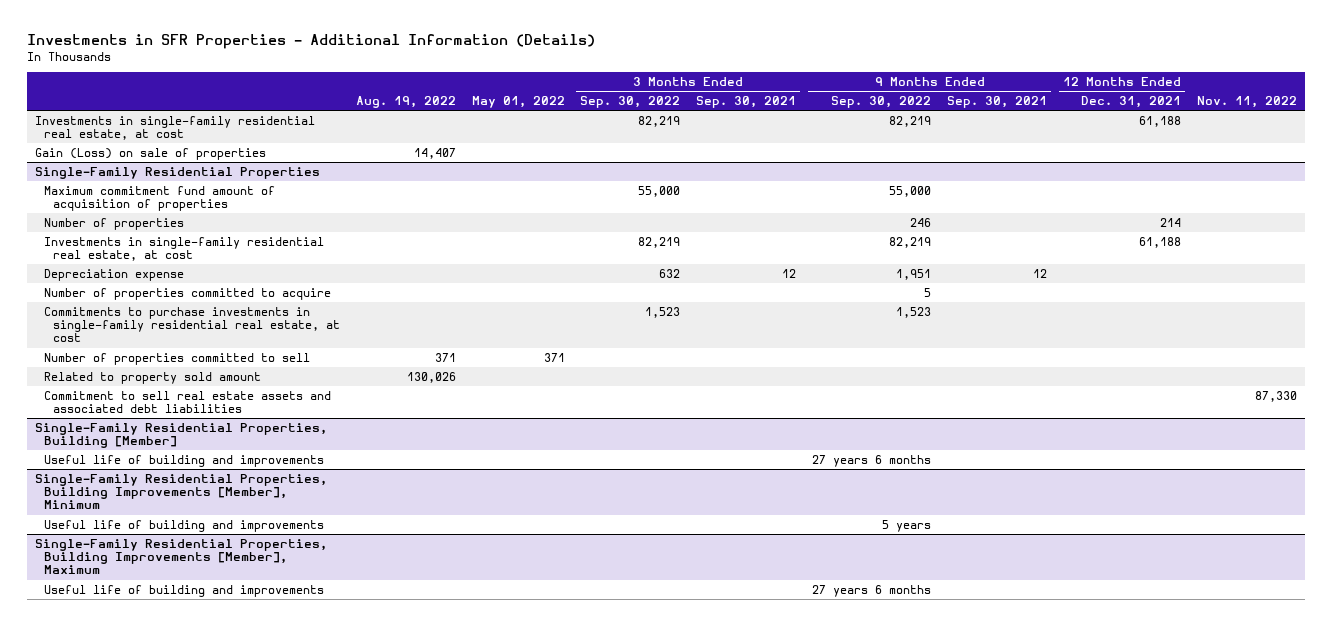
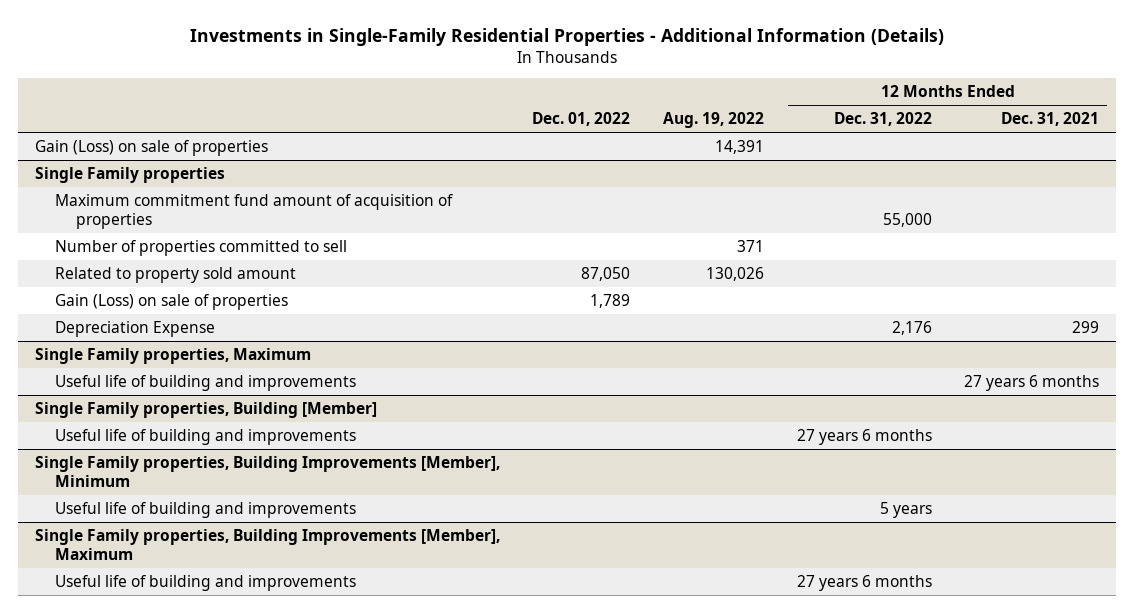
- Investments in SFR Properties - Additional Information (Details)
+ Investments in Single-Family Residential Properties - Additional Information (Details)
- | Aug. 19, 2022 | May 01, 2022 | 3 Months Ended Sep. 30, 2022 | 3 Months Ended Sep. 30, 2021 | 9 Months Ended Sep. 30, 2022 | 9 Months Ended Sep. 30, 2021 | 12 Months Ended Dec. 31, 2021 | Nov. 11, 2022
+ | Dec. 01, 2022 | Aug. 19, 2022 | 12 Months Ended Dec. 31, 2022 | 12 Months Ended Dec. 31, 2021
- Investments in single-family residential real estate, at cost | | | 82,219 | | 82,219 | | 61,188 |
- Gain (Loss) on sale of properties | 14,407 | | | | | | |
- Single-Family Residential Properties
+ Gain (Loss) on sale of properties | | 14,391 | |
+ Single Family properties
- Number of properties | | | | | 246 | | 214 |
- Investments in single-family residential real estate, at cost | | | 82,219 | | 82,219 | | 61,188 |
- Depreciation expense | | | 632 | 12 | 1,951 | 12 | |
- Number of properties committed to acquire | | | | | 5 | | |
- Commitments to purchase investments in single-family residential real estate, at cost | | | 1,523 | | 1,523 | | |
- Commitment to sell real estate assets and associated debt liabilities | | | | | | | | 87,330
- Single-Family Residential Properties, Building [Member]
+ Gain (Loss) on sale of properties | 1,789 | | |
+ Depreciation Expense | | | 2,176 | 299
+ Single Family properties, Maximum
+ Useful life of building and improvements | | | | 27 years 6 months
+ Single Family properties, Building [Member]
- Single-Family Residential Properties, Building Improvements [Member], Minimum
+ Single Family properties, Building Improvements [Member], Minimum
- Single-Family Residential Properties, Building Improvements [Member], Maximum
+ Single Family properties, Building Improvements [Member], Maximum

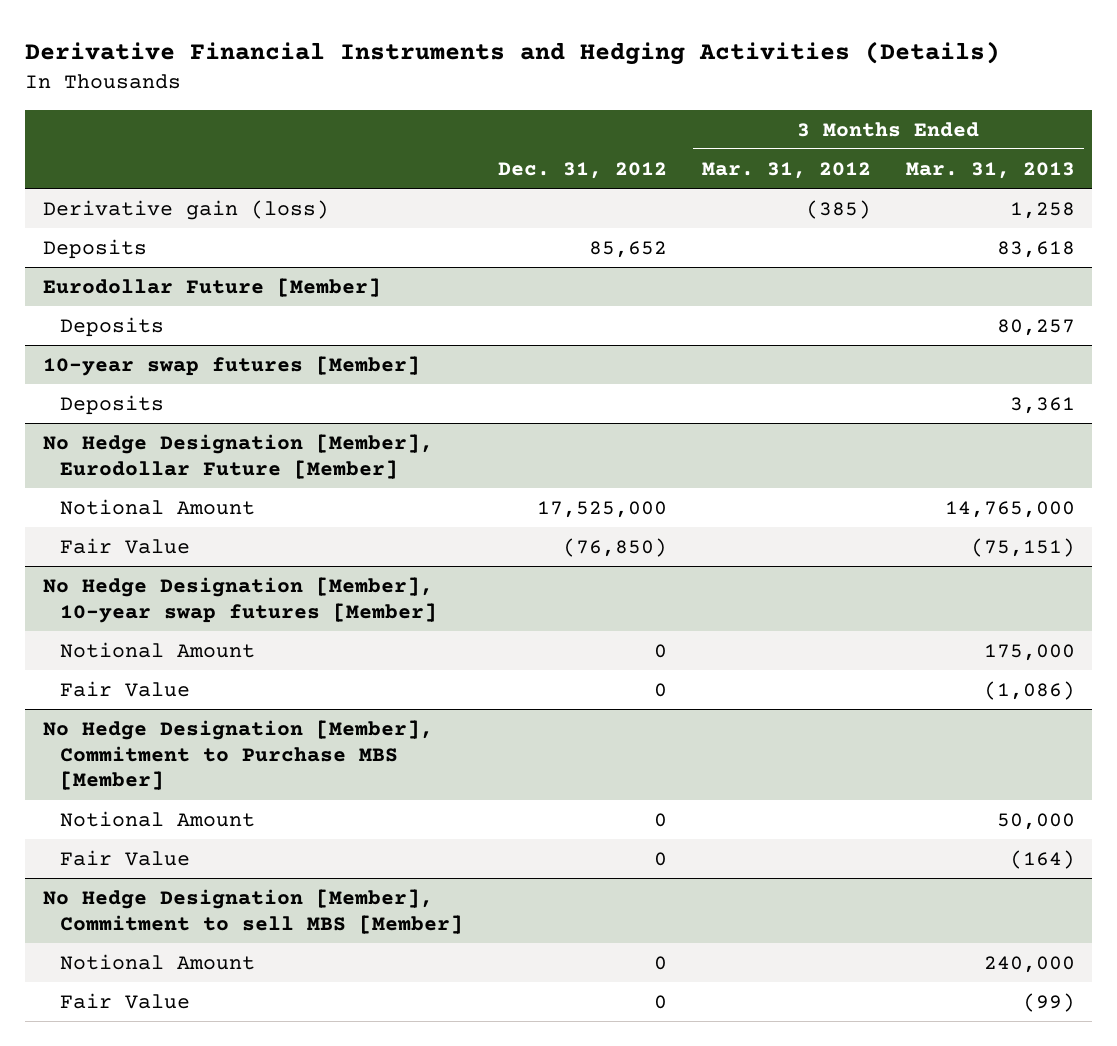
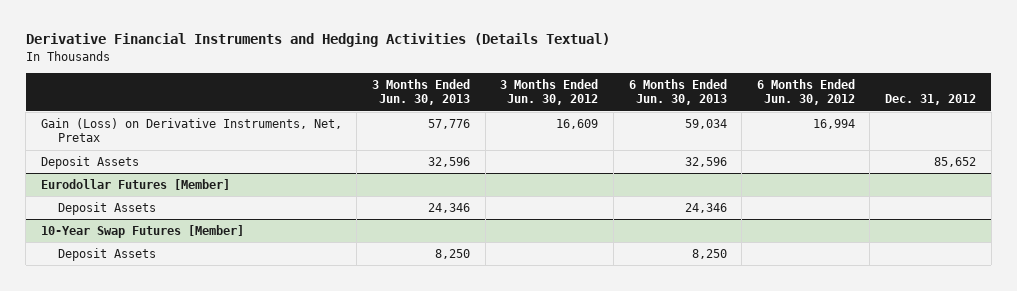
- Derivative Financial Instruments and Hedging Activities (Details)
+ Derivative Financial Instruments and Hedging Activities (Details Textual)
- | Dec. 31, 2012 | 3 Months Ended Mar. 31, 2012 | 3 Months Ended Mar. 31, 2013
+ | 3 Months Ended Jun. 30, 2013 | 3 Months Ended Jun. 30, 2012 | 6 Months Ended Jun. 30, 2013 | 6 Months Ended Jun. 30, 2012 | Dec. 31, 2012
- Derivative gain (loss) | | (385) | 1,258
- Deposits | 85,652 | | 83,618
- Eurodollar Future [Member]
- Deposits | | | 80,257
- 10-year swap futures [Member]
- Deposits | | | 3,361
- No Hedge Designation [Member], Eurodollar Future [Member]
- Notional Amount | 17,525,000 | | 14,765,000
- Fair Value | (76,850) | | (75,151)
- No Hedge Designation [Member], 10-year swap futures [Member]
- Notional Amount | 0 | | 175,000
- Fair Value | 0 | | (1,086)
- No Hedge Designation [Member], Commitment to Purchase MBS [Member]
- Notional Amount | 0 | | 50,000
- Fair Value | 0 | | (164)
- No Hedge Designation [Member], Commitment to sell MBS [Member]
- Notional Amount | 0 | | 240,000
- Fair Value | 0 | | (99)
+ Gain (Loss) on Derivative Instruments, Net, Pretax | 57,776 | 16,609 | 59,034 | 16,994 |
+ Deposit Assets | 32,596 | | 32,596 | | 85,652
+ Eurodollar Futures [Member]
+ Deposit Assets | 24,346 | | 24,346 | |
+ 10-Year Swap Futures [Member]
+ Deposit Assets | 8,250 | | 8,250 | |

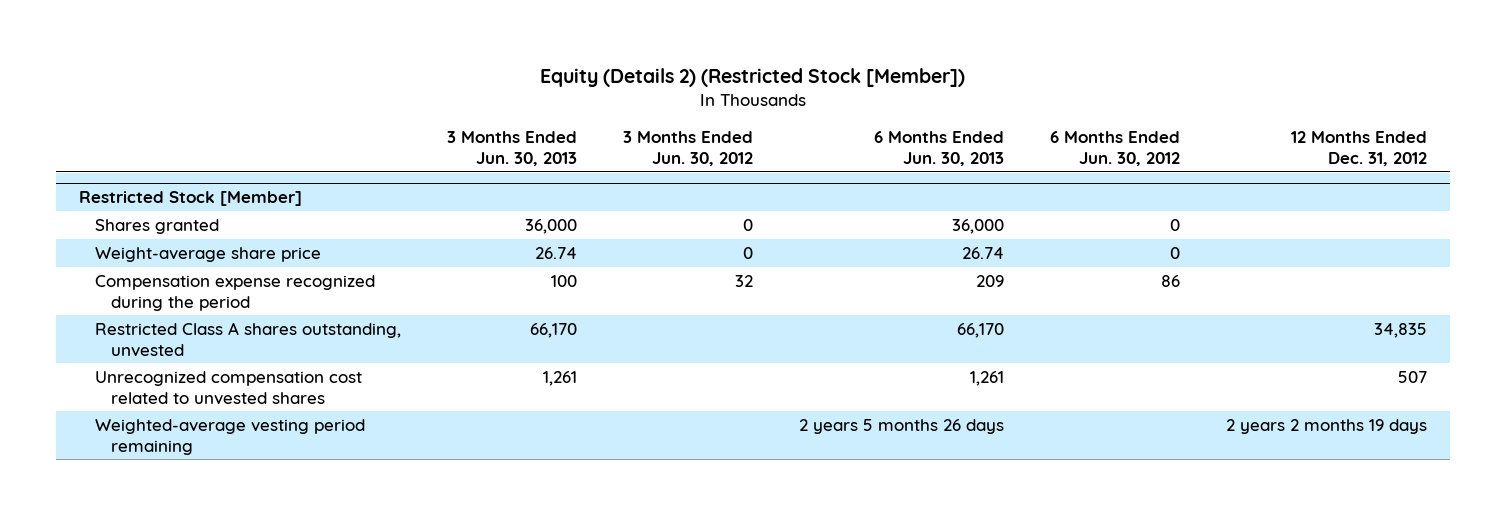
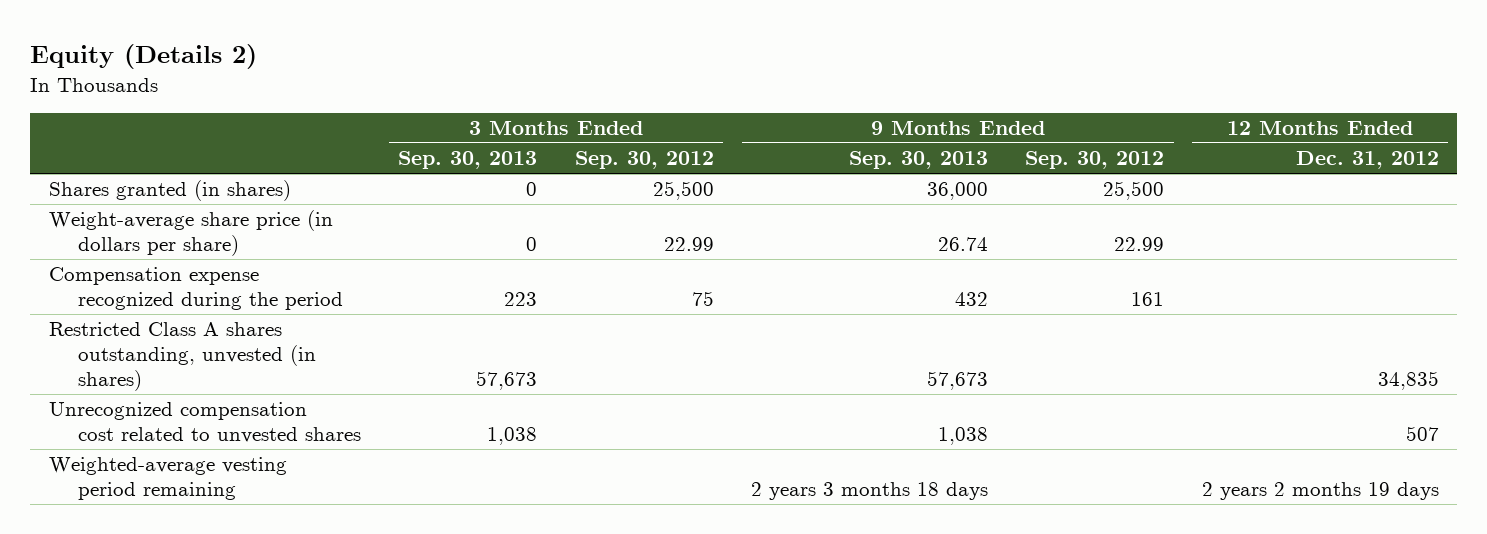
- Equity (Details 2) (Restricted Stock [Member])
+ Equity (Details 2)
- | 3 Months Ended Jun. 30, 2013 | 3 Months Ended Jun. 30, 2012 | 6 Months Ended Jun. 30, 2013 | 6 Months Ended Jun. 30, 2012 | 12 Months Ended Dec. 31, 2012
+ | 3 Months Ended Sep. 30, 2013 | 3 Months Ended Sep. 30, 2012 | 9 Months Ended Sep. 30, 2013 | 9 Months Ended Sep. 30, 2012 | 12 Months Ended Dec. 31, 2012
- Restricted Stock [Member]
- Shares granted | 36,000 | 0 | 36,000 | 0 |
- Weight-average share price | 26.74 | 0 | 26.74 | 0 |
+ Shares granted (in shares) | 0 | 25,500 | 36,000 | 25,500 |
+ Weight-average share price (in dollars per share) | 0 | 22.99 | 26.74 | 22.99 |
- Restricted Class A shares outstanding, unvested | 66,170 | | 66,170 | | 34,835
+ Restricted Class A shares outstanding, unvested (in shares) | 57,673 | | 57,673 | | 34,835

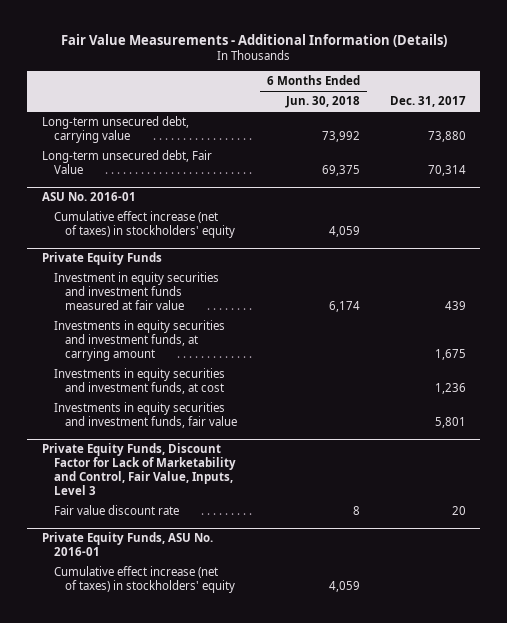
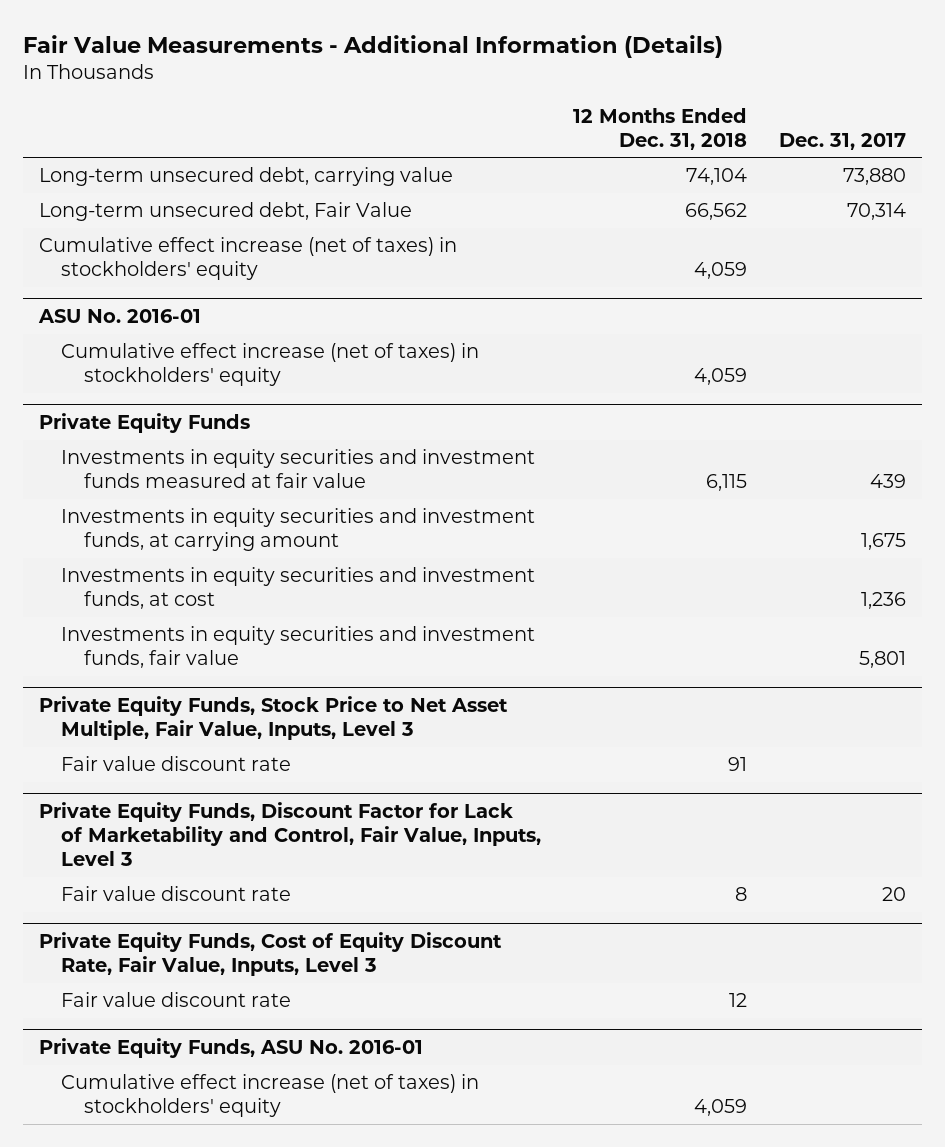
- | 6 Months Ended Jun. 30, 2018 | Dec. 31, 2017
+ | 12 Months Ended Dec. 31, 2018 | Dec. 31, 2017
+ Cumulative effect increase (net of taxes) in stockholders' equity | 4,059 |
@ Private Equity Funds
- Investment in equity securities and investment funds measured at fair value | 6,174 | 439
+ Investments in equity securities and investment funds measured at fair value | 6,115 | 439
+ Private Equity Funds, Stock Price to Net Asset Multiple, Fair Value, Inputs, Level 3
+ Fair value discount rate | 91 |
+ Private Equity Funds, Cost of Equity Discount Rate, Fair Value, Inputs, Level 3
+ Fair value discount rate | 12 |

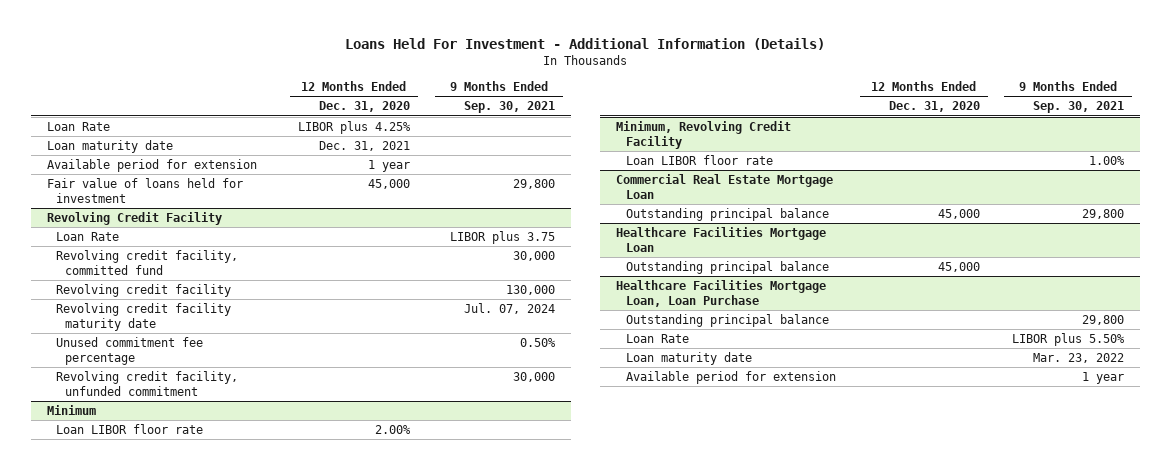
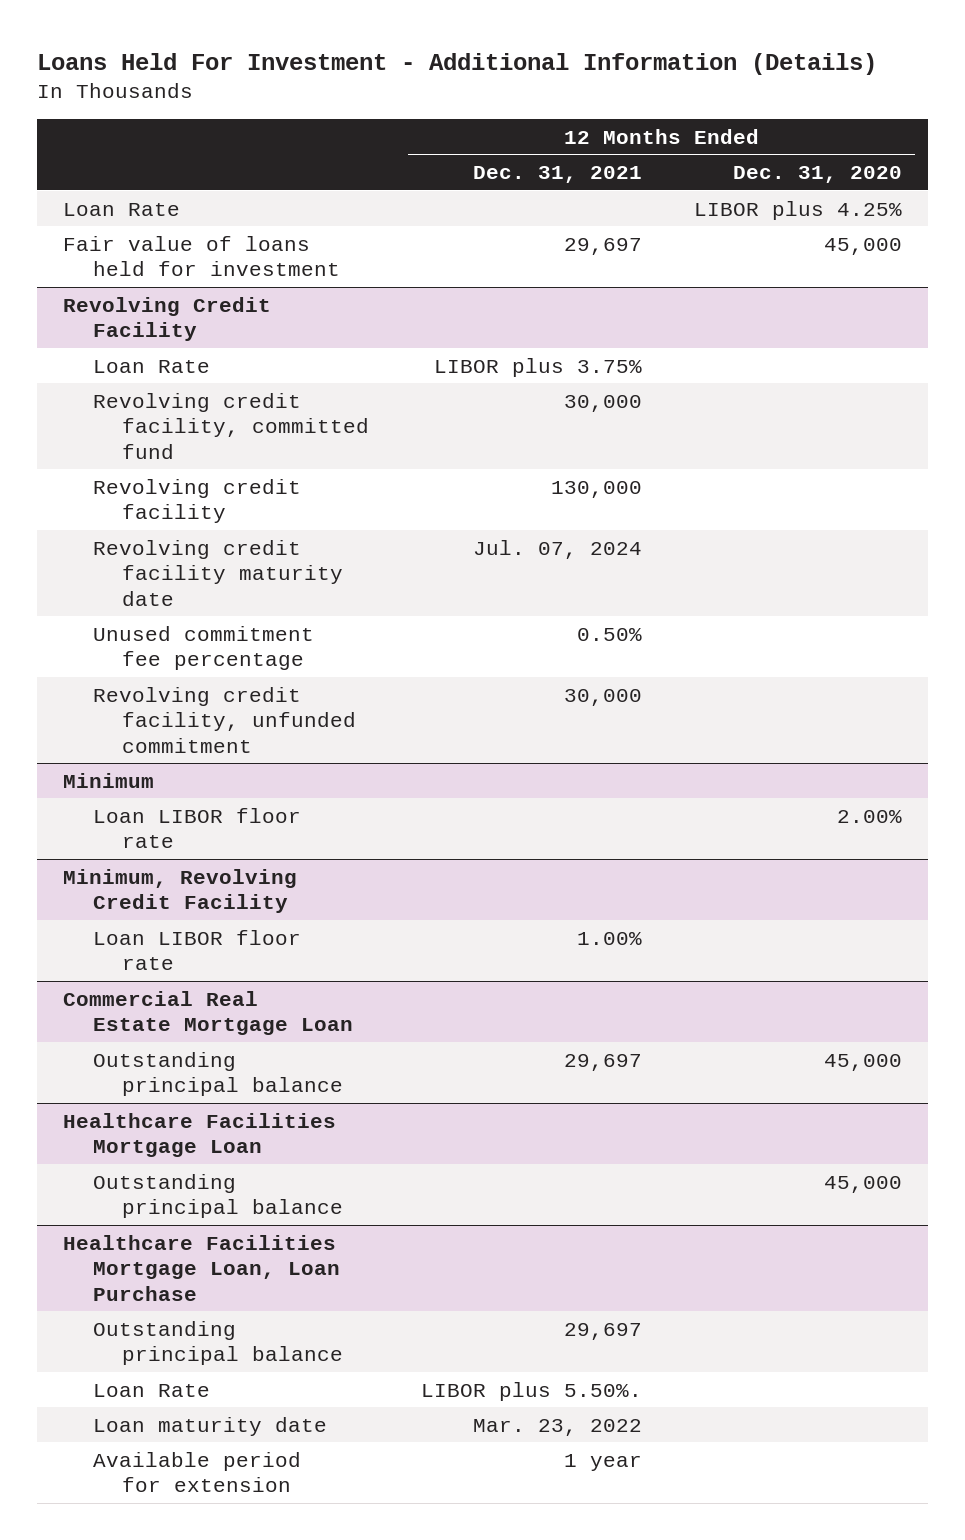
- | 12 Months Ended Dec. 31, 2020 | 9 Months Ended Sep. 30, 2021
+ | 12 Months Ended Dec. 31, 2021 | 12 Months Ended Dec. 31, 2020
- Loan maturity date | Dec. 31, 2021 |
- Available period for extension | 1 year |

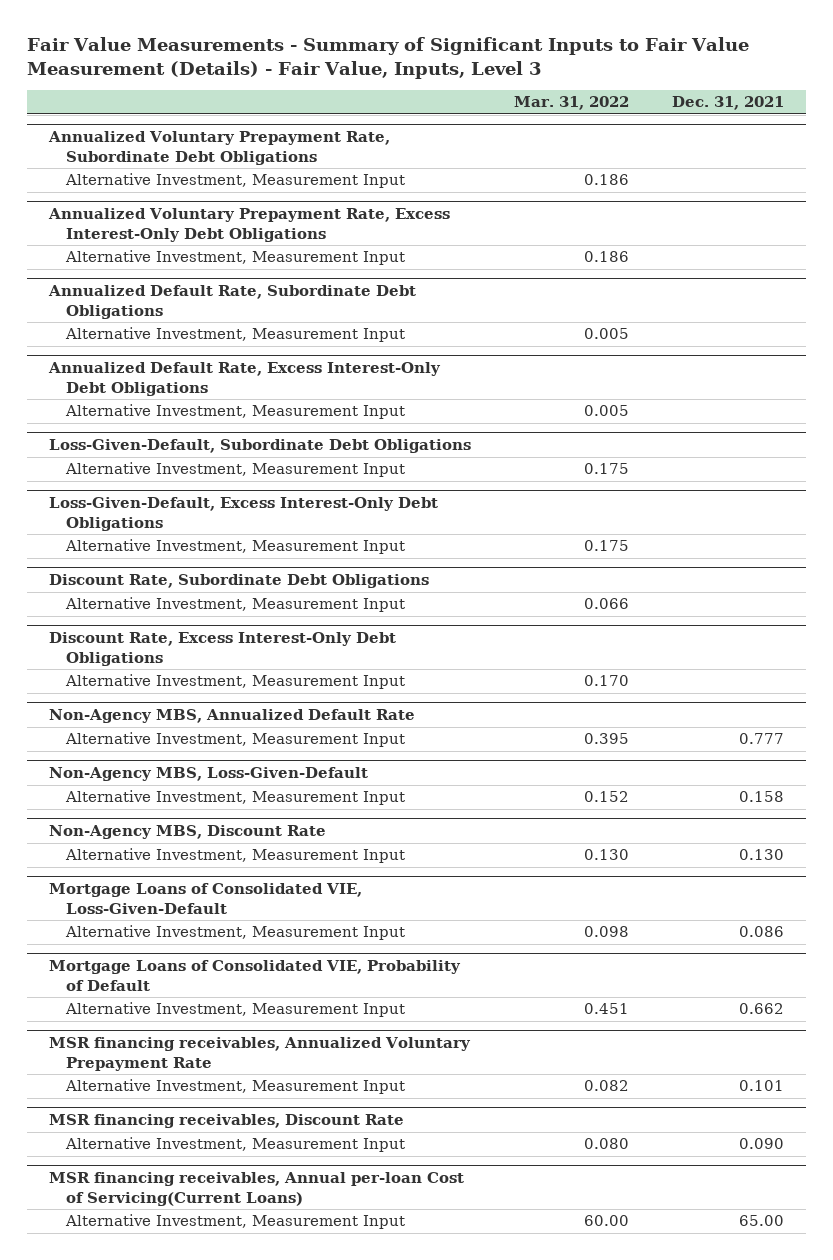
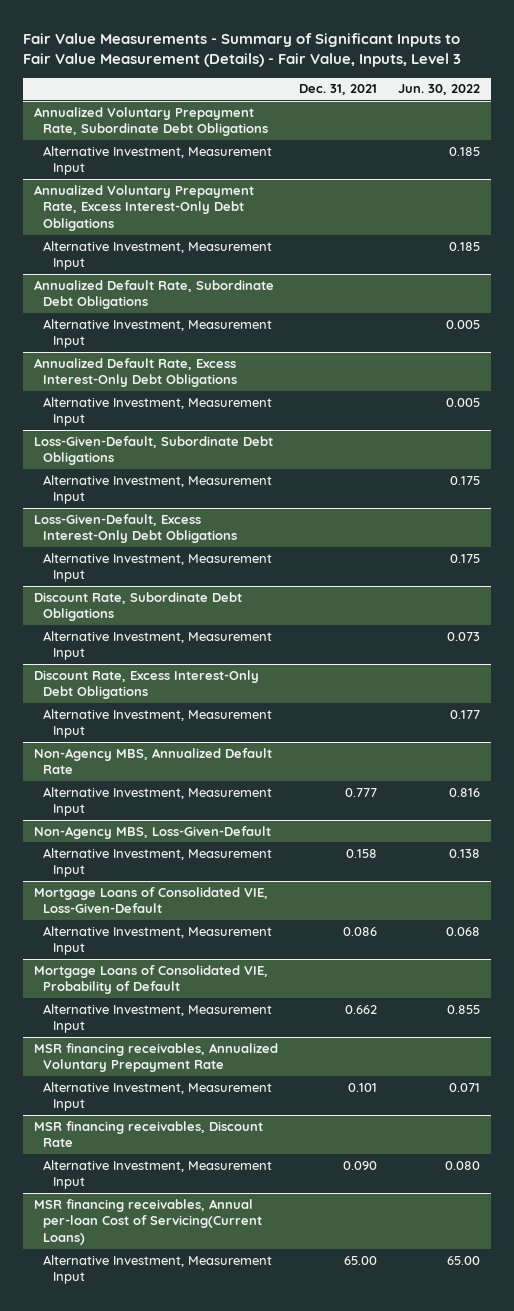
- | Mar. 31, 2022 | Dec. 31, 2021
+ | Dec. 31, 2021 | Jun. 30, 2022
- Non-Agency MBS, Discount Rate
- Alternative Investment, Measurement Input | 0.130 | 0.130

